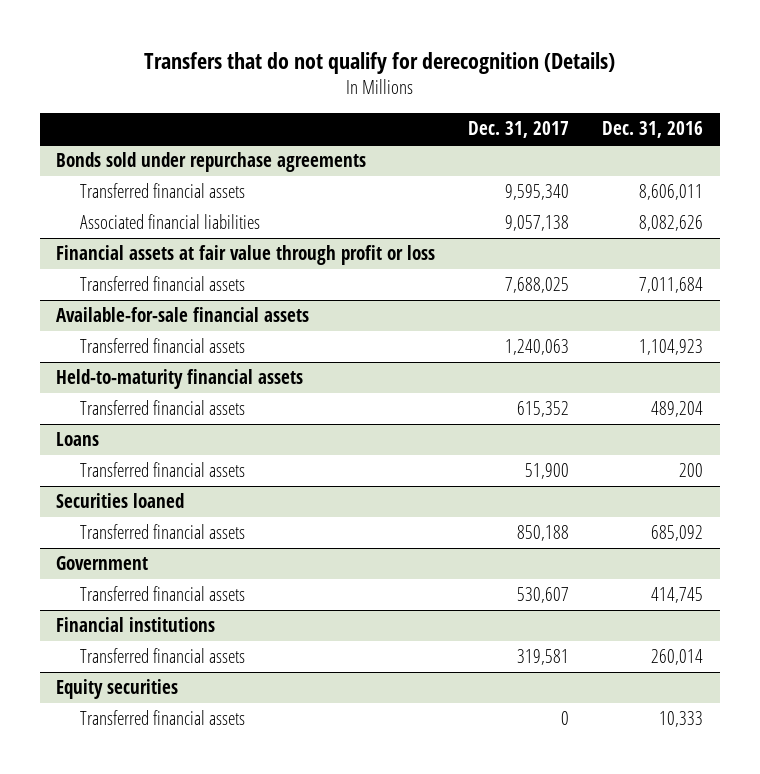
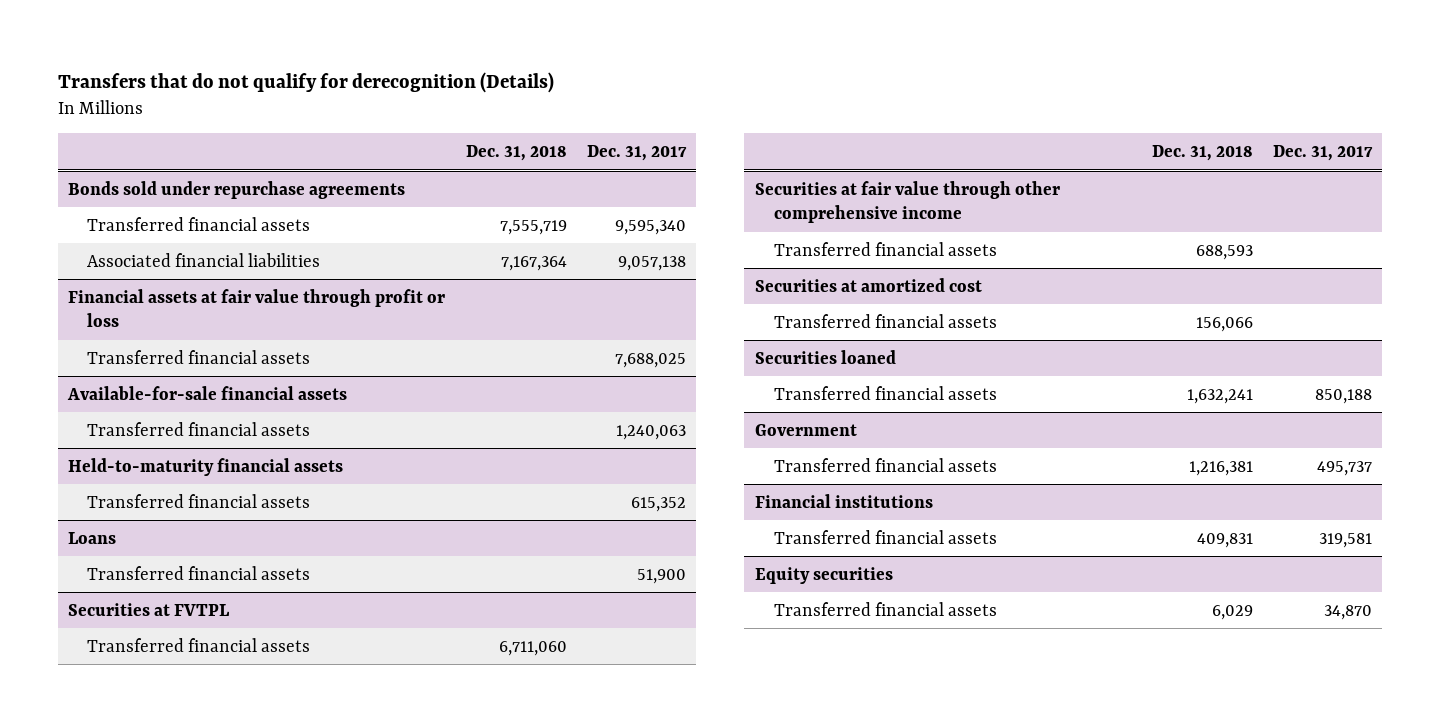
- | Dec. 31, 2017 | Dec. 31, 2016
+ | Dec. 31, 2018 | Dec. 31, 2017
+ Securities at FVTPL
+ Transferred financial assets | 6,711,060 |
+ Securities at fair value through other comprehensive income
+ Transferred financial assets | 688,593 |
+ Securities at amortized cost
+ Transferred financial assets | 156,066 |
@ Government
- Transferred financial assets | 530,607 | 414,745
+ Transferred financial assets | 1,216,381 | 495,737
@ Equity securities
- Transferred financial assets | 0 | 10,333
+ Transferred financial assets | 6,029 | 34,870

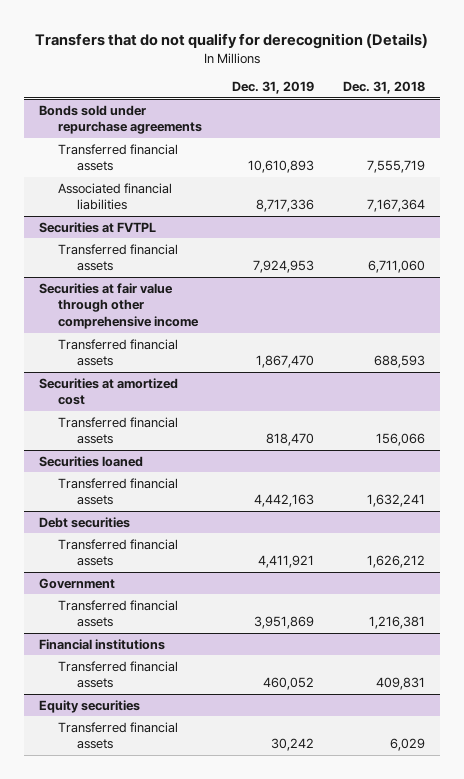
- | Dec. 31, 2018 | Dec. 31, 2017
+ | Dec. 31, 2019 | Dec. 31, 2018
- Financial assets at fair value through profit or loss
- Transferred financial assets | | 7,688,025
- Available-for-sale financial assets
- Transferred financial assets | | 1,240,063
- Held-to-maturity financial assets
- Transferred financial assets | | 615,352
- Loans
- Transferred financial assets | | 51,900
+ Debt securities
+ Transferred financial assets | 4,411,921 | 1,626,212

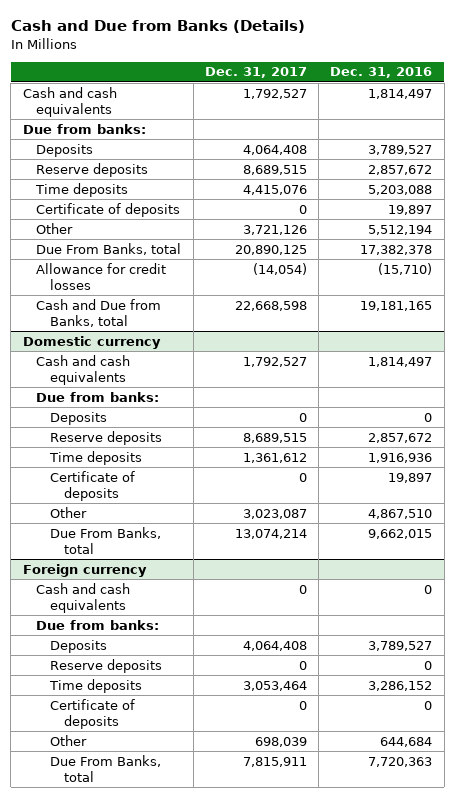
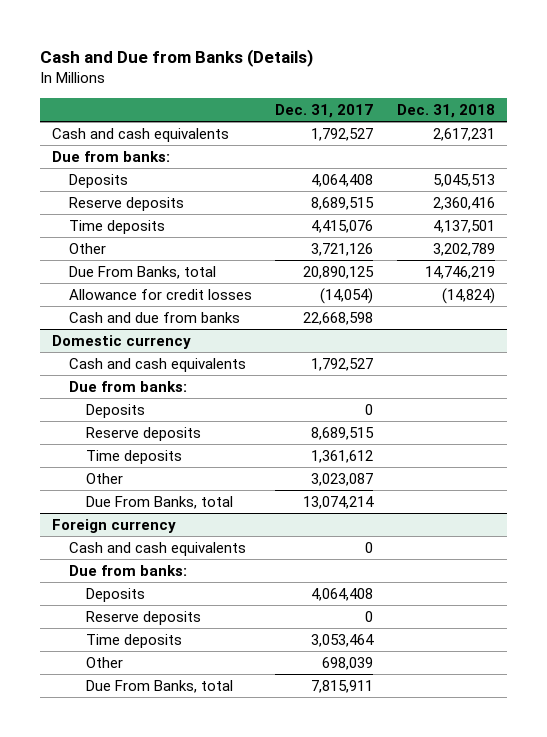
- | Dec. 31, 2017 | Dec. 31, 2016
+ | Dec. 31, 2017 | Dec. 31, 2018
- Certificate of deposits | 0 | 19,897
- Cash and Due from Banks, total | 22,668,598 | 19,181,165
+ Cash and due from banks | 22,668,598 |
@ Domestic currency
- Certificate of deposits | 0 | 19,897
@ Foreign currency
- Certificate of deposits | 0 | 0

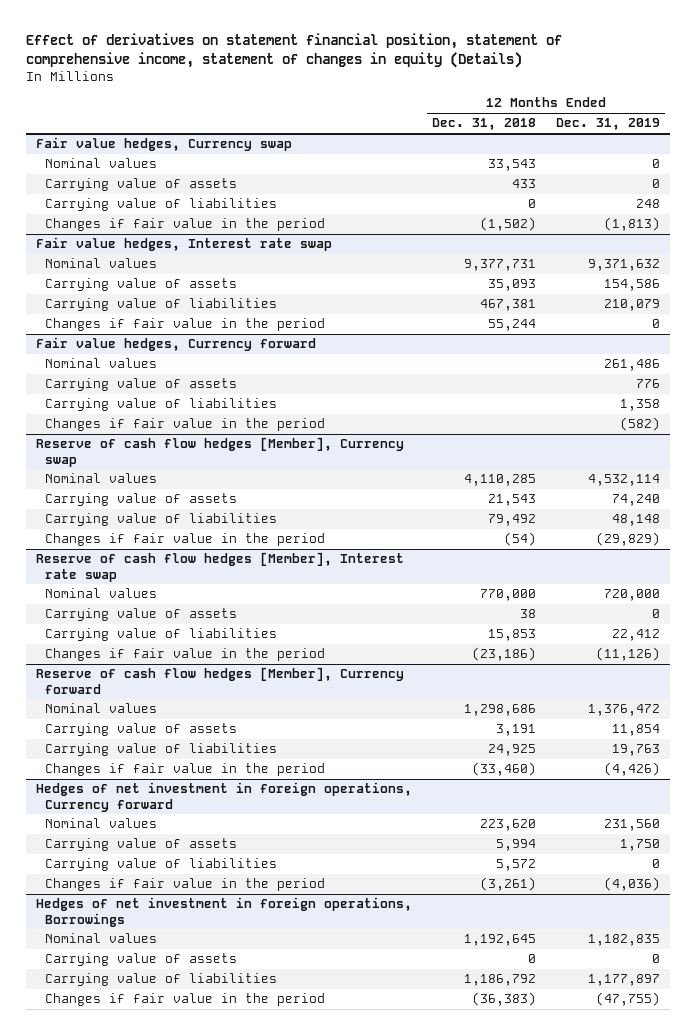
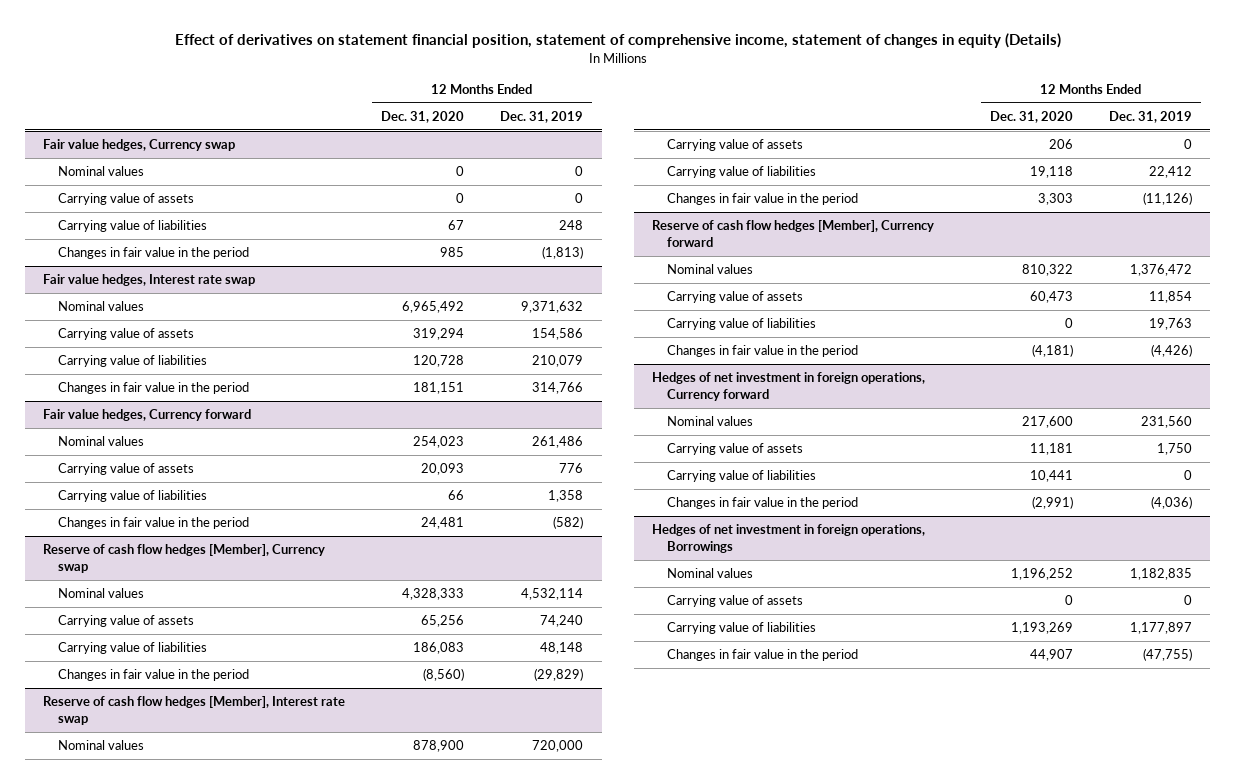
- | 12 Months Ended Dec. 31, 2018 | 12 Months Ended Dec. 31, 2019
+ | 12 Months Ended Dec. 31, 2020 | 12 Months Ended Dec. 31, 2019
@ Fair value hedges, Currency swap
- Changes if fair value in the period | (1,502) | (1,813)
+ Changes in fair value in the period | 985 | (1,813)
@ Fair value hedges, Interest rate swap
- Changes if fair value in the period | 55,244 | 0
+ Changes in fair value in the period | 181,151 | 314,766
@ Fair value hedges, Currency forward
- Changes if fair value in the period | | (582)
+ Changes in fair value in the period | 24,481 | (582)
@ Reserve of cash flow hedges [Member], Currency swap
- Changes if fair value in the period | (54) | (29,829)
+ Changes in fair value in the period | (8,560) | (29,829)
@ Reserve of cash flow hedges [Member], Interest rate swap
- Changes if fair value in the period | (23,186) | (11,126)
+ Changes in fair value in the period | 3,303 | (11,126)
@ Reserve of cash flow hedges [Member], Currency forward
- Changes if fair value in the period | (33,460) | (4,426)
+ Changes in fair value in the period | (4,181) | (4,426)
@ Hedges of net investment in foreign operations, Currency forward
- Changes if fair value in the period | (3,261) | (4,036)
+ Changes in fair value in the period | (2,991) | (4,036)
@ Hedges of net investment in foreign operations, Borrowings
- Changes if fair value in the period | (36,383) | (47,755)
+ Changes in fair value in the period | 44,907 | (47,755)

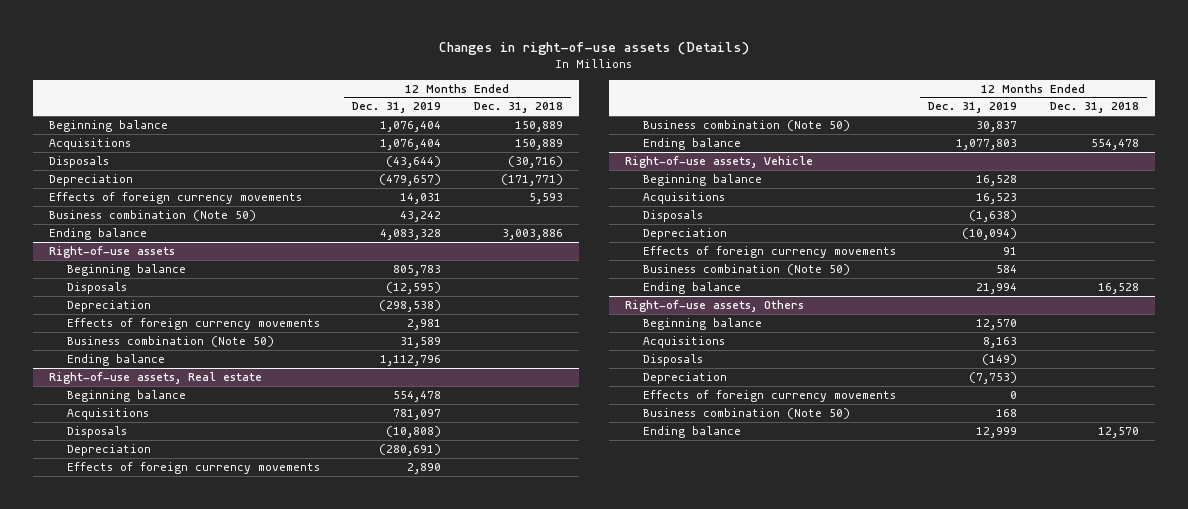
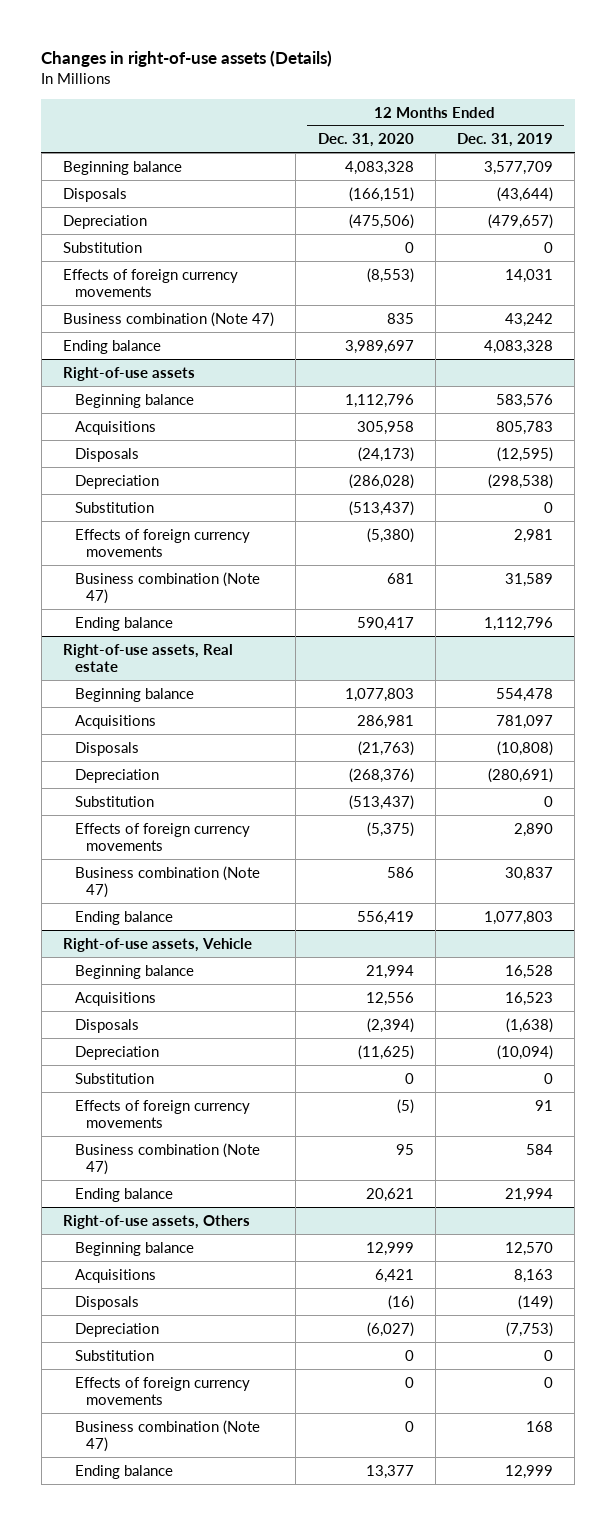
- | 12 Months Ended Dec. 31, 2019 | 12 Months Ended Dec. 31, 2018
+ | 12 Months Ended Dec. 31, 2020 | 12 Months Ended Dec. 31, 2019
- Beginning balance | 1,076,404 | 150,889
- Acquisitions | 1,076,404 | 150,889
+ Beginning balance | 4,083,328 | 3,577,709
+ Substitution | 0 | 0
- Business combination (Note 50) | 43,242 |
+ Business combination (Note 47) | 835 | 43,242
@ Right-of-use assets
- Beginning balance | 805,783 |
+ Beginning balance | 1,112,796 | 583,576
+ Acquisitions | 305,958 | 805,783
+ Substitution | (513,437) | 0
- Business combination (Note 50) | 31,589 |
+ Business combination (Note 47) | 681 | 31,589
@ Right-of-use assets, Real estate
+ Substitution | (513,437) | 0
- Business combination (Note 50) | 30,837 |
+ Business combination (Note 47) | 586 | 30,837
@ Right-of-use assets, Vehicle
+ Substitution | 0 | 0
- Business combination (Note 50) | 584 |
+ Business combination (Note 47) | 95 | 584
@ Right-of-use assets, Others
+ Substitution | 0 | 0
- Business combination (Note 50) | 168 |
+ Business combination (Note 47) | 0 | 168

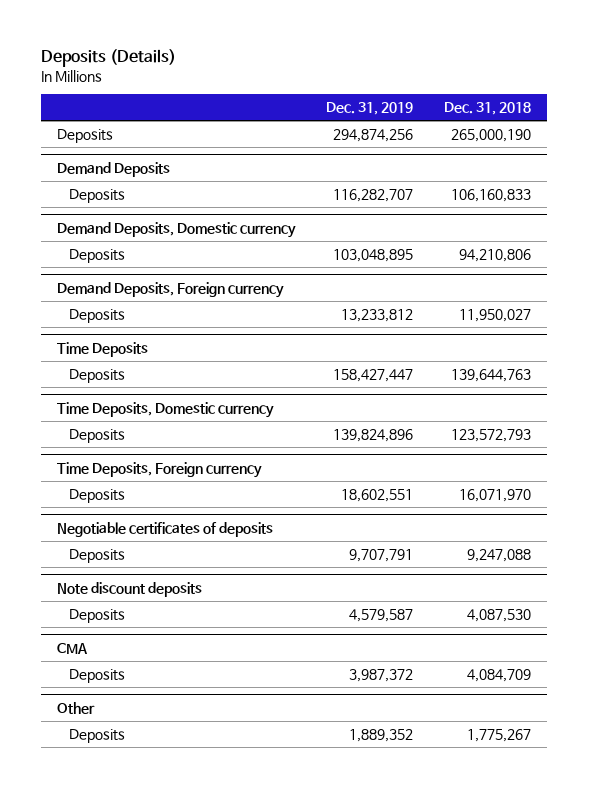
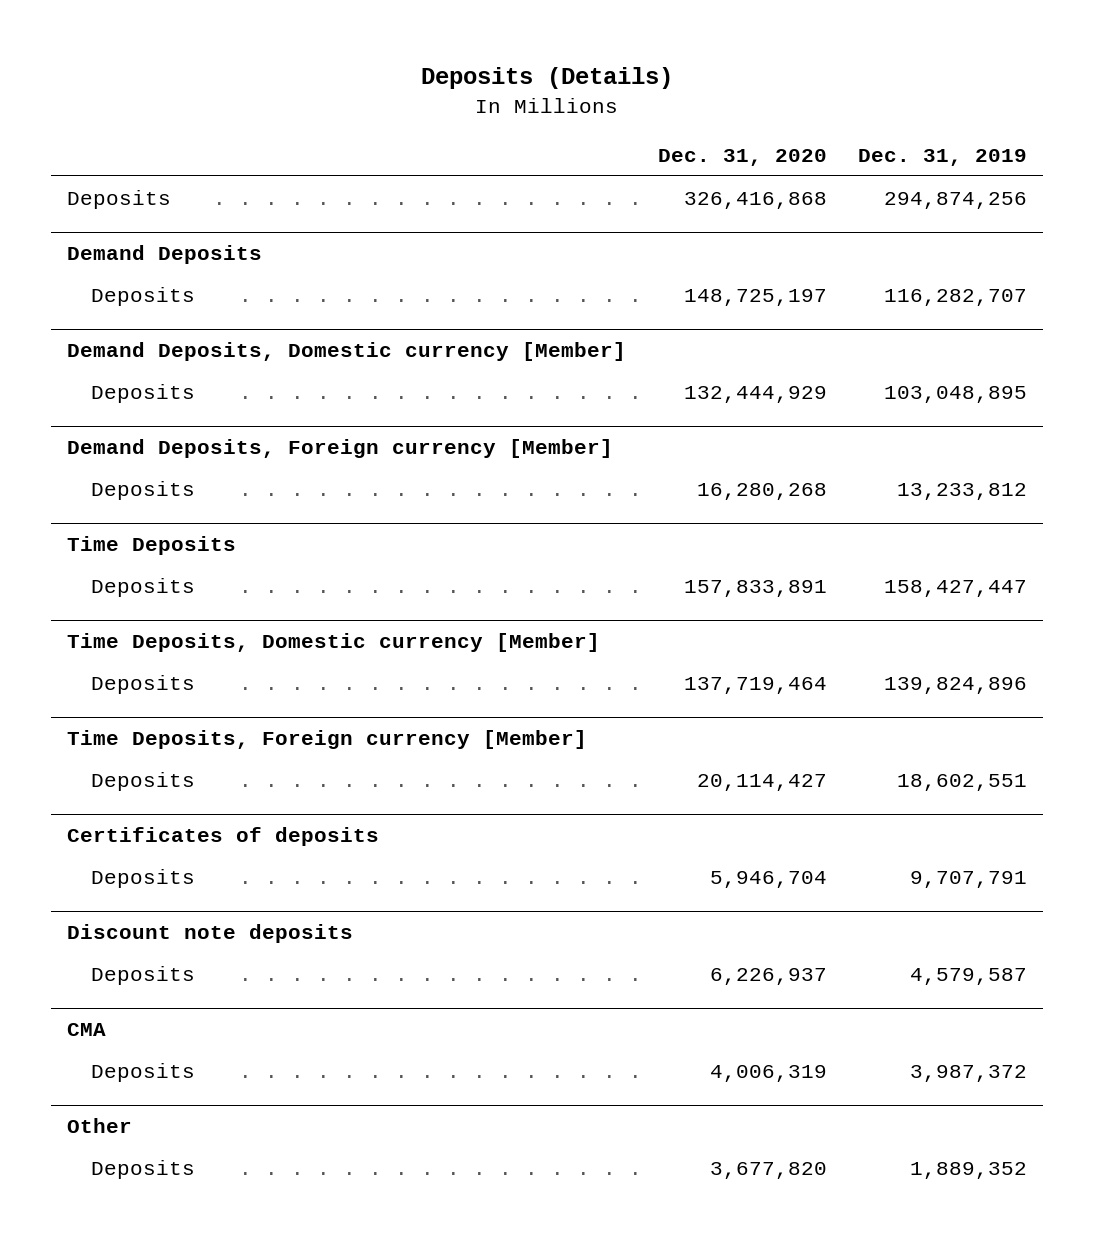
- | Dec. 31, 2019 | Dec. 31, 2018
+ | Dec. 31, 2020 | Dec. 31, 2019
- Demand Deposits, Domestic currency
+ Demand Deposits, Domestic currency [Member]
- Demand Deposits, Foreign currency
+ Demand Deposits, Foreign currency [Member]
- Time Deposits, Domestic currency
+ Time Deposits, Domestic currency [Member]
- Time Deposits, Foreign currency
+ Time Deposits, Foreign currency [Member]
- Negotiable certificates of deposits
+ Certificates of deposits
- Note discount deposits
+ Discount note deposits

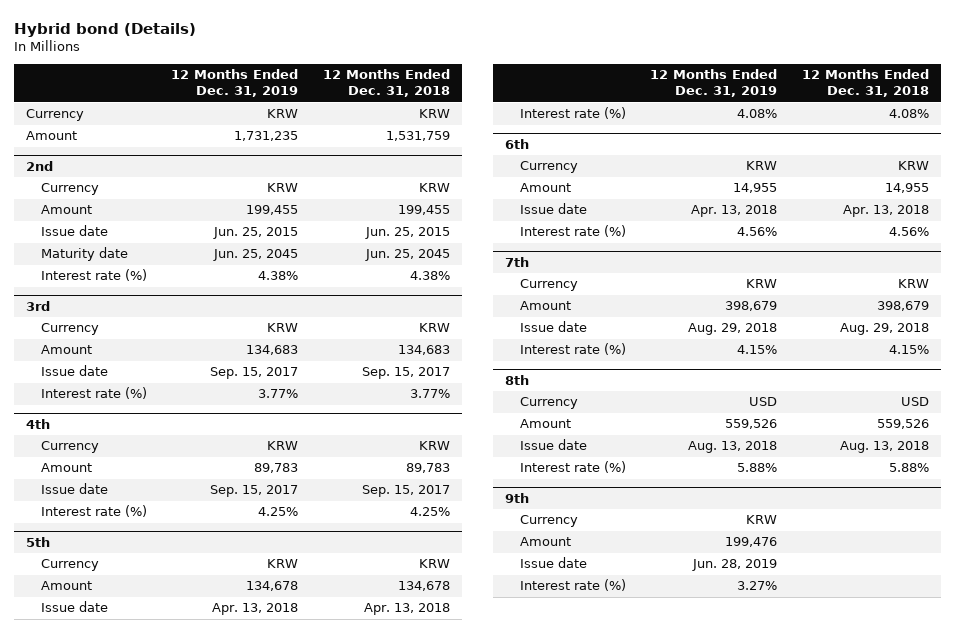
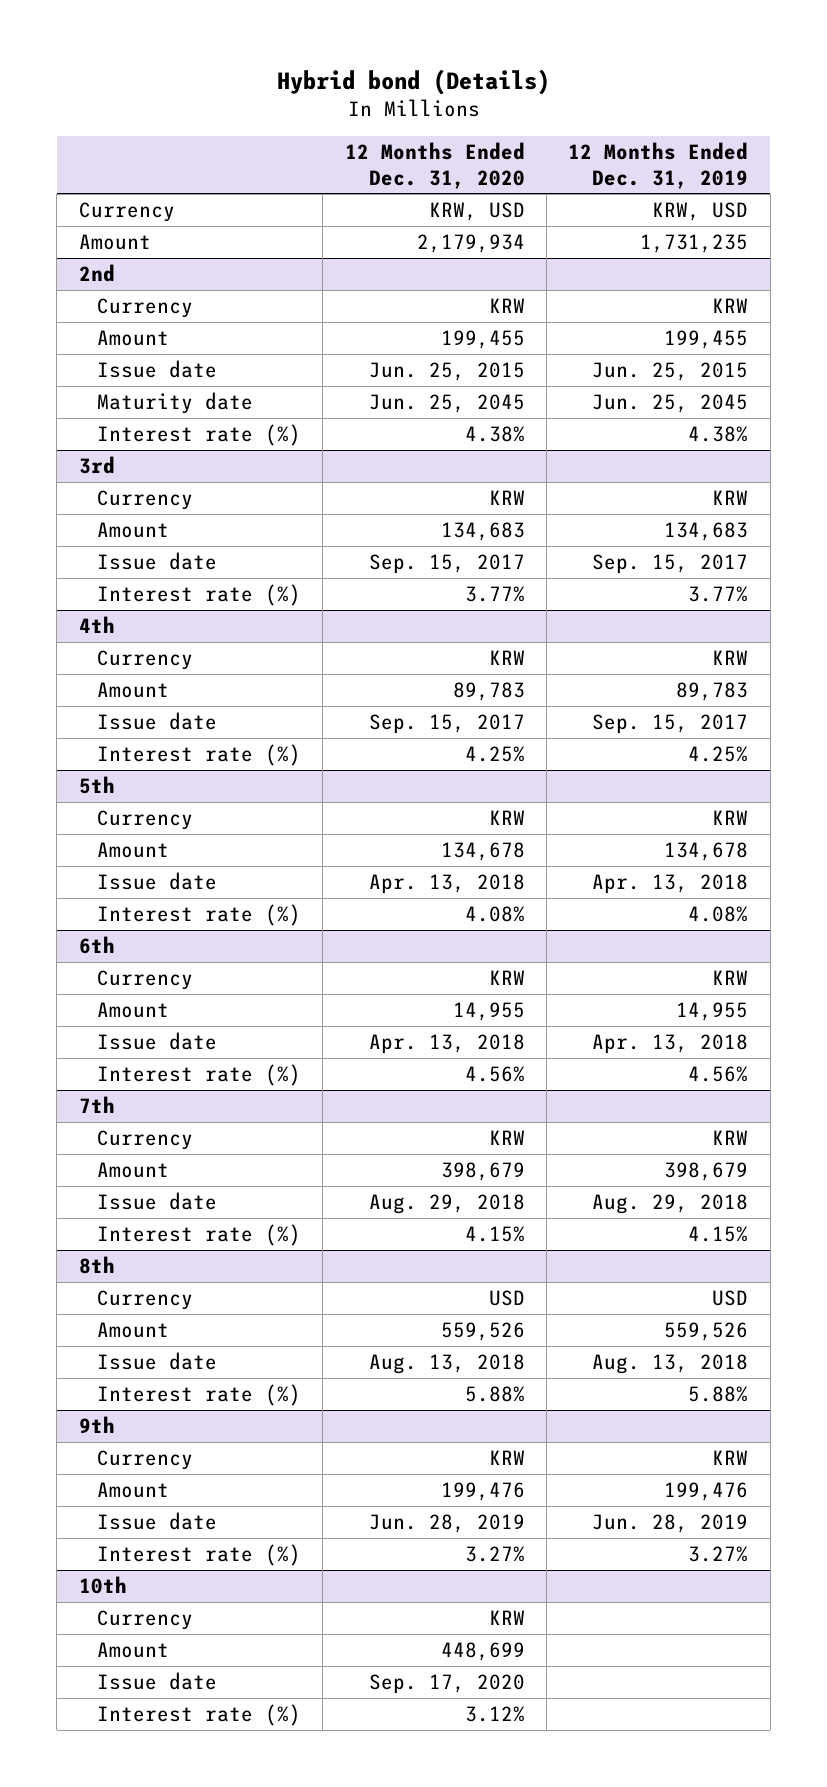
- | 12 Months Ended Dec. 31, 2019 | 12 Months Ended Dec. 31, 2018
+ | 12 Months Ended Dec. 31, 2020 | 12 Months Ended Dec. 31, 2019
- Currency | KRW | KRW
+ Currency | KRW, USD | KRW, USD
+ 10th
+ Currency | KRW |
+ Amount | 448,699 |
+ Issue date | Sep. 17, 2020 |
+ Interest rate (%) | 3.12% |

